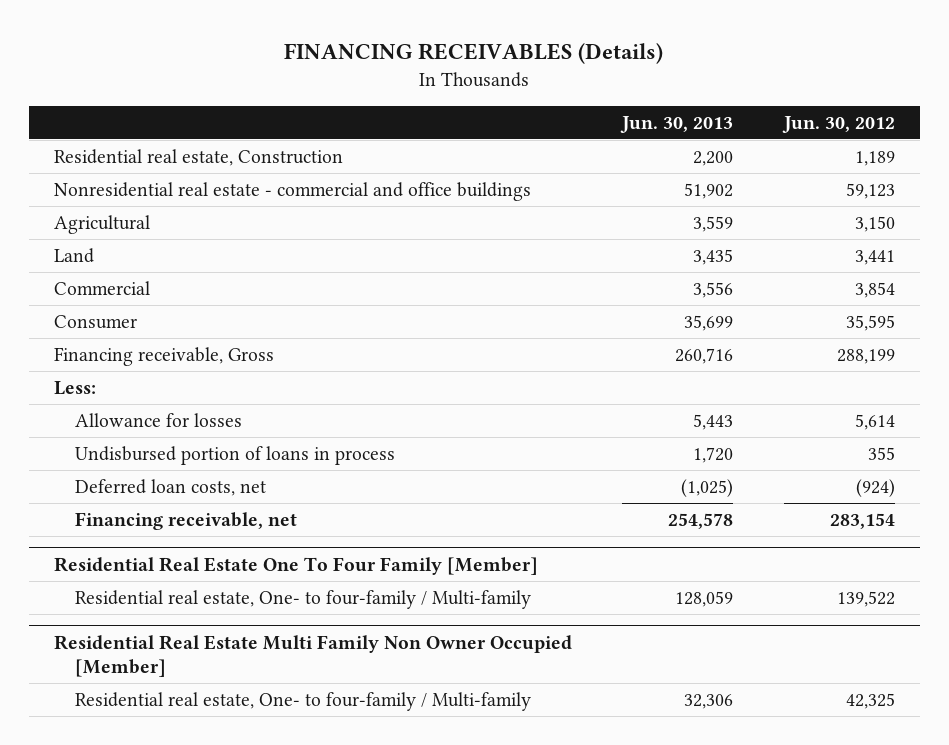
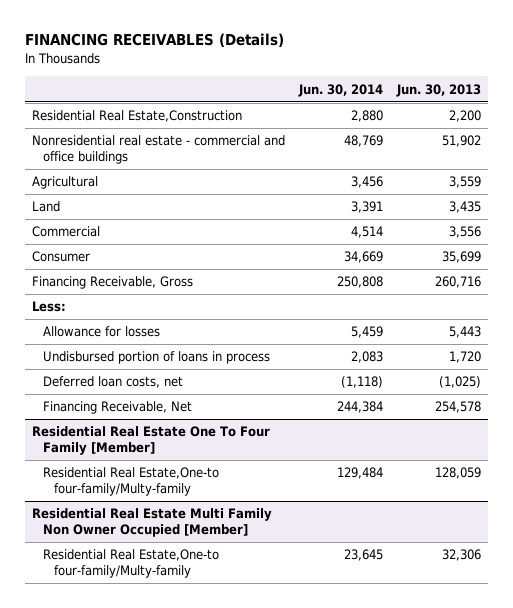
- | Jun. 30, 2013 | Jun. 30, 2012
+ | Jun. 30, 2014 | Jun. 30, 2013
- Residential real estate, Construction | 2,200 | 1,189
+ Residential Real Estate,Construction | 2,880 | 2,200
- Financing receivable, Gross | 260,716 | 288,199
+ Financing Receivable, Gross | 250,808 | 260,716
- Financing receivable, net | 254,578 | 283,154
+ Financing Receivable, Net | 244,384 | 254,578
@ Residential Real Estate One To Four Family [Member]
- Residential real estate, One- to four-family / Multi-family | 128,059 | 139,522
+ Residential Real Estate,One-to four-family/Multy-family | 129,484 | 128,059
@ Residential Real Estate Multi Family Non Owner Occupied [Member]
- Residential real estate, One- to four-family / Multi-family | 32,306 | 42,325
+ Residential Real Estate,One-to four-family/Multy-family | 23,645 | 32,306

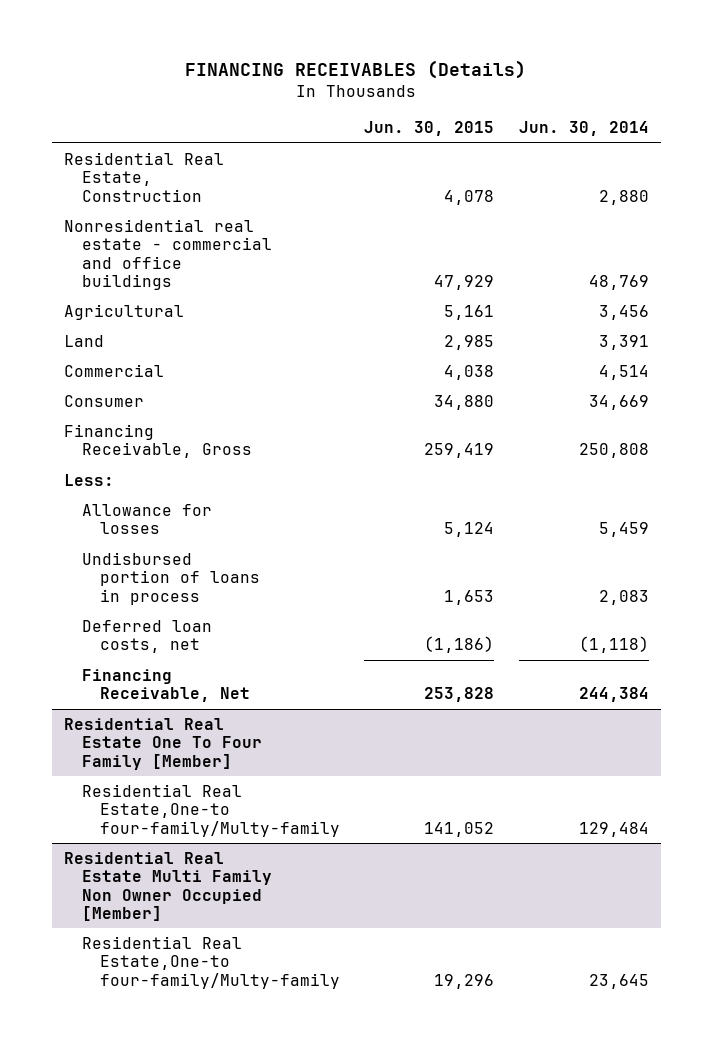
- | Jun. 30, 2014 | Jun. 30, 2013
+ | Jun. 30, 2015 | Jun. 30, 2014
- Residential Real Estate,Construction | 2,880 | 2,200
+ Residential Real Estate, Construction | 4,078 | 2,880

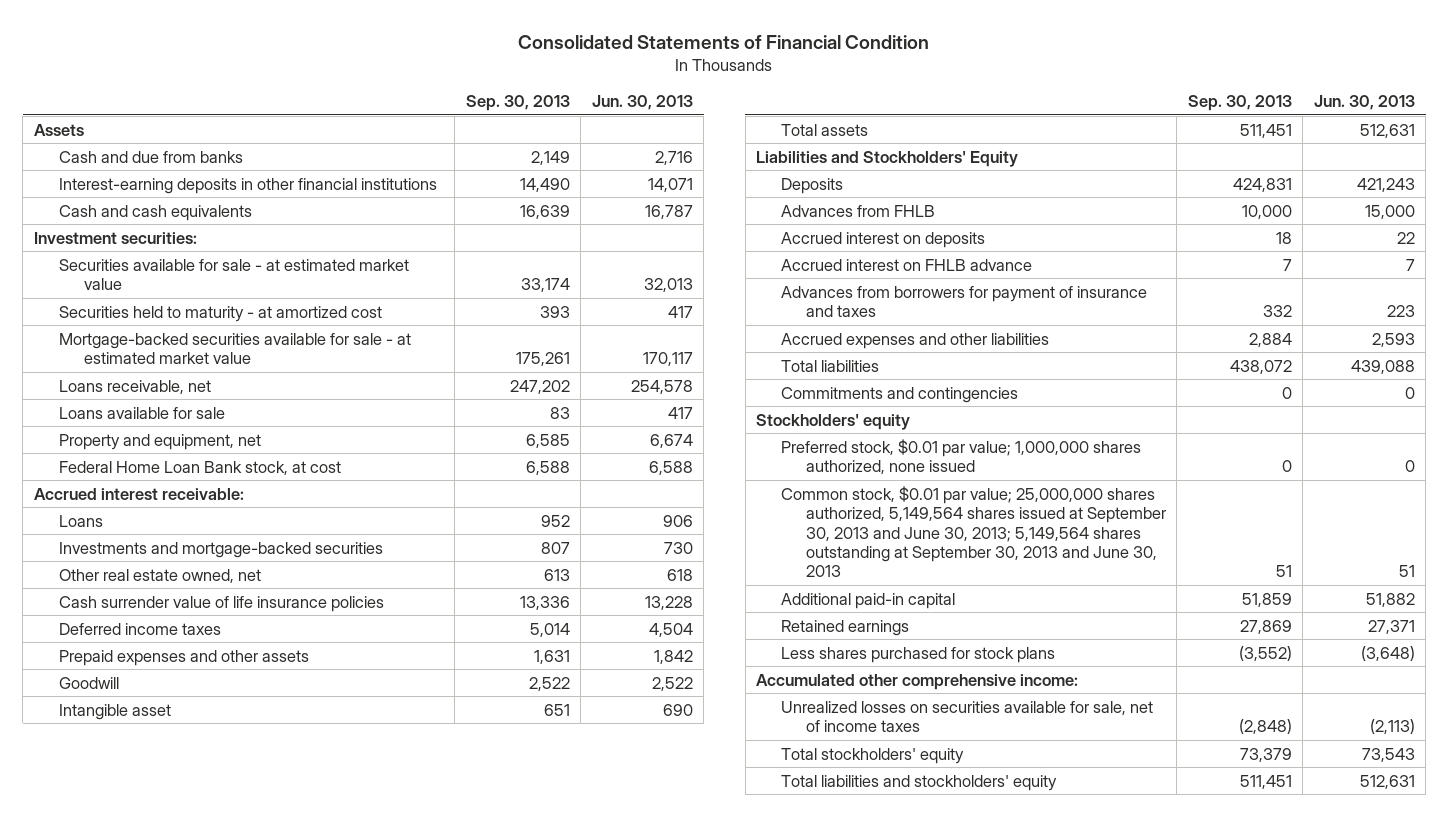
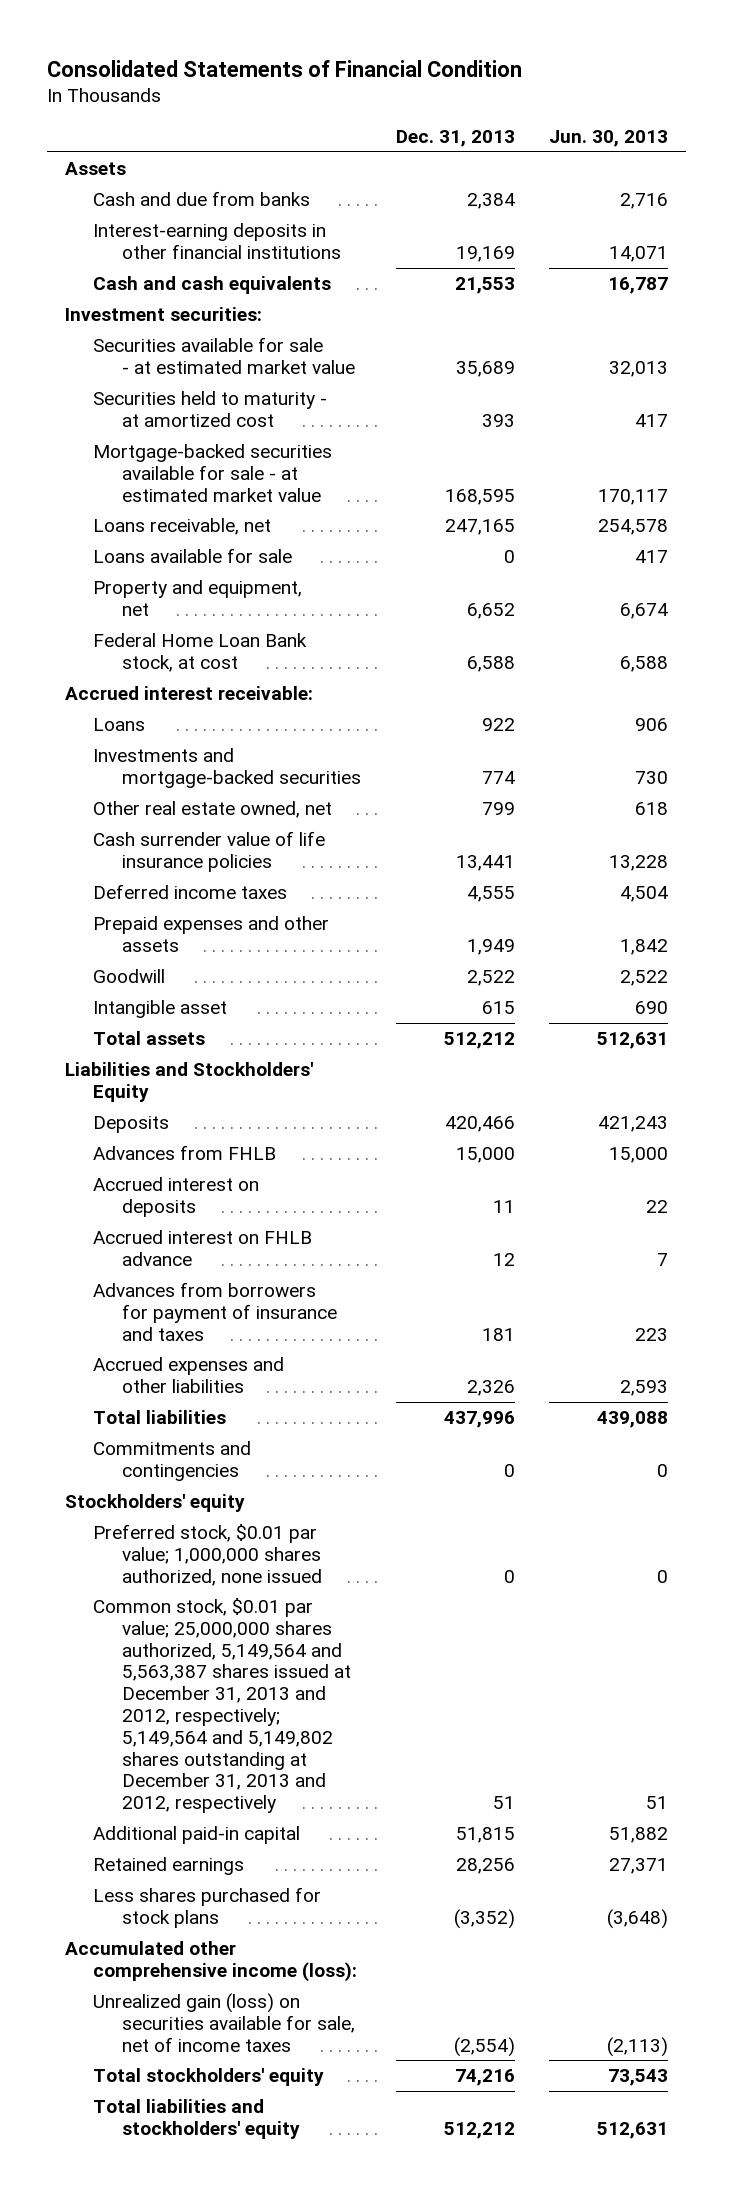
- | Sep. 30, 2013 | Jun. 30, 2013
+ | Dec. 31, 2013 | Jun. 30, 2013
- Common stock, $0.01 par value; 25,000,000 shares authorized, 5,149,564 shares issued at September 30, 2013 and June 30, 2013; 5,149,564 shares outstanding at September 30, 2013 and June 30, 2013 | 51 | 51
+ Common stock, $0.01 par value; 25,000,000 shares authorized, 5,149,564 and 5,563,387 shares issued at December 31, 2013 and 2012, respectively; 5,149,564 and 5,149,802 shares outstanding at December 31, 2013 and 2012, respectively | 51 | 51
- Accumulated other comprehensive income:
- Unrealized losses on securities available for sale, net of income taxes | (2,848) | (2,113)
+ Accumulated other comprehensive income (loss):
+ Unrealized gain (loss) on securities available for sale, net of income taxes | (2,554) | (2,113)

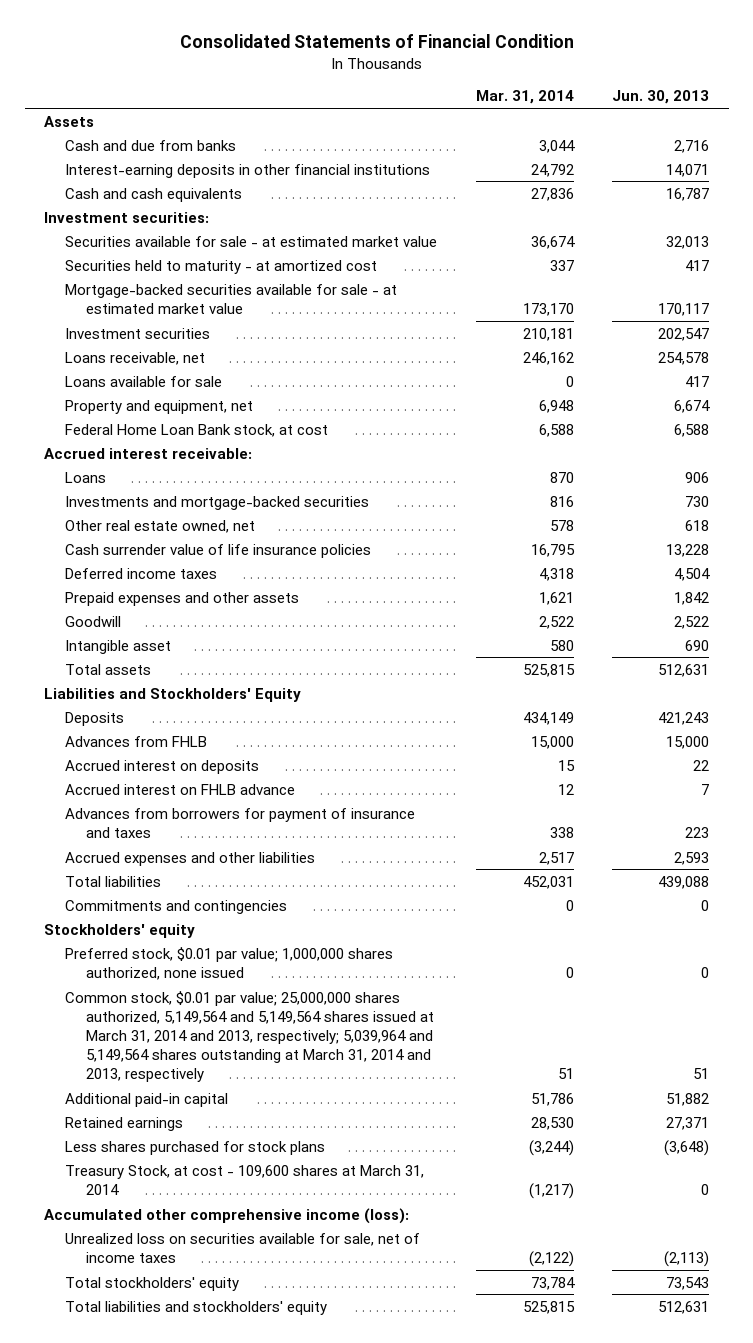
- | Dec. 31, 2013 | Jun. 30, 2013
+ | Mar. 31, 2014 | Jun. 30, 2013
+ Investment securities | 210,181 | 202,547
- Common stock, $0.01 par value; 25,000,000 shares authorized, 5,149,564 and 5,563,387 shares issued at December 31, 2013 and 2012, respectively; 5,149,564 and 5,149,802 shares outstanding at December 31, 2013 and 2012, respectively | 51 | 51
+ Common stock, $0.01 par value; 25,000,000 shares authorized, 5,149,564 and 5,149,564 shares issued at March 31, 2014 and 2013, respectively; 5,039,964 and 5,149,564 shares outstanding at March 31, 2014 and 2013, respectively | 51 | 51
+ Treasury Stock, at cost - 109,600 shares at March 31, 2014 | (1,217) | 0
- Unrealized gain (loss) on securities available for sale, net of income taxes | (2,554) | (2,113)
+ Unrealized loss on securities available for sale, net of income taxes | (2,122) | (2,113)

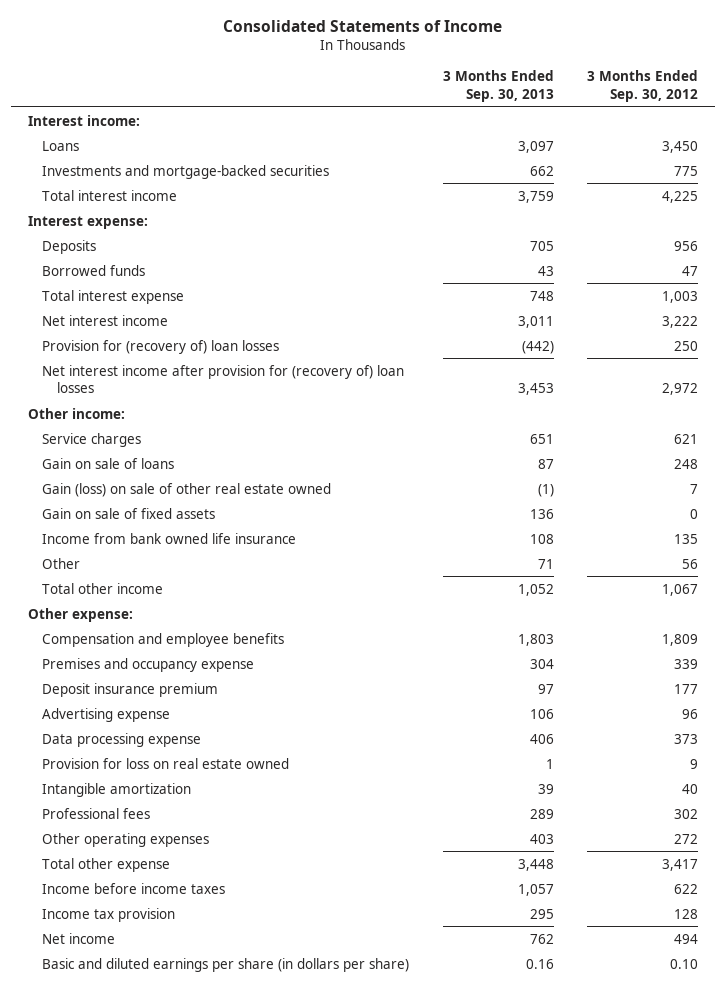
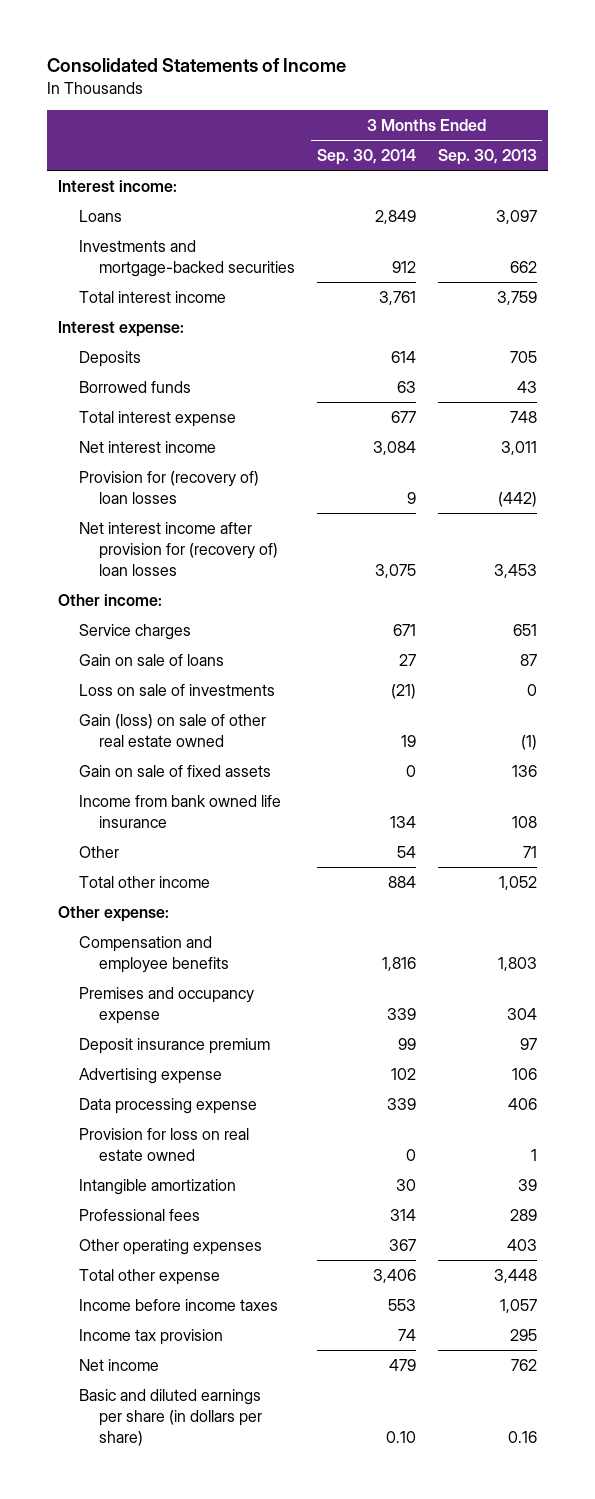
- | 3 Months Ended Sep. 30, 2013 | 3 Months Ended Sep. 30, 2012
+ | 3 Months Ended Sep. 30, 2014 | 3 Months Ended Sep. 30, 2013
+ Loss on sale of investments | (21) | 0

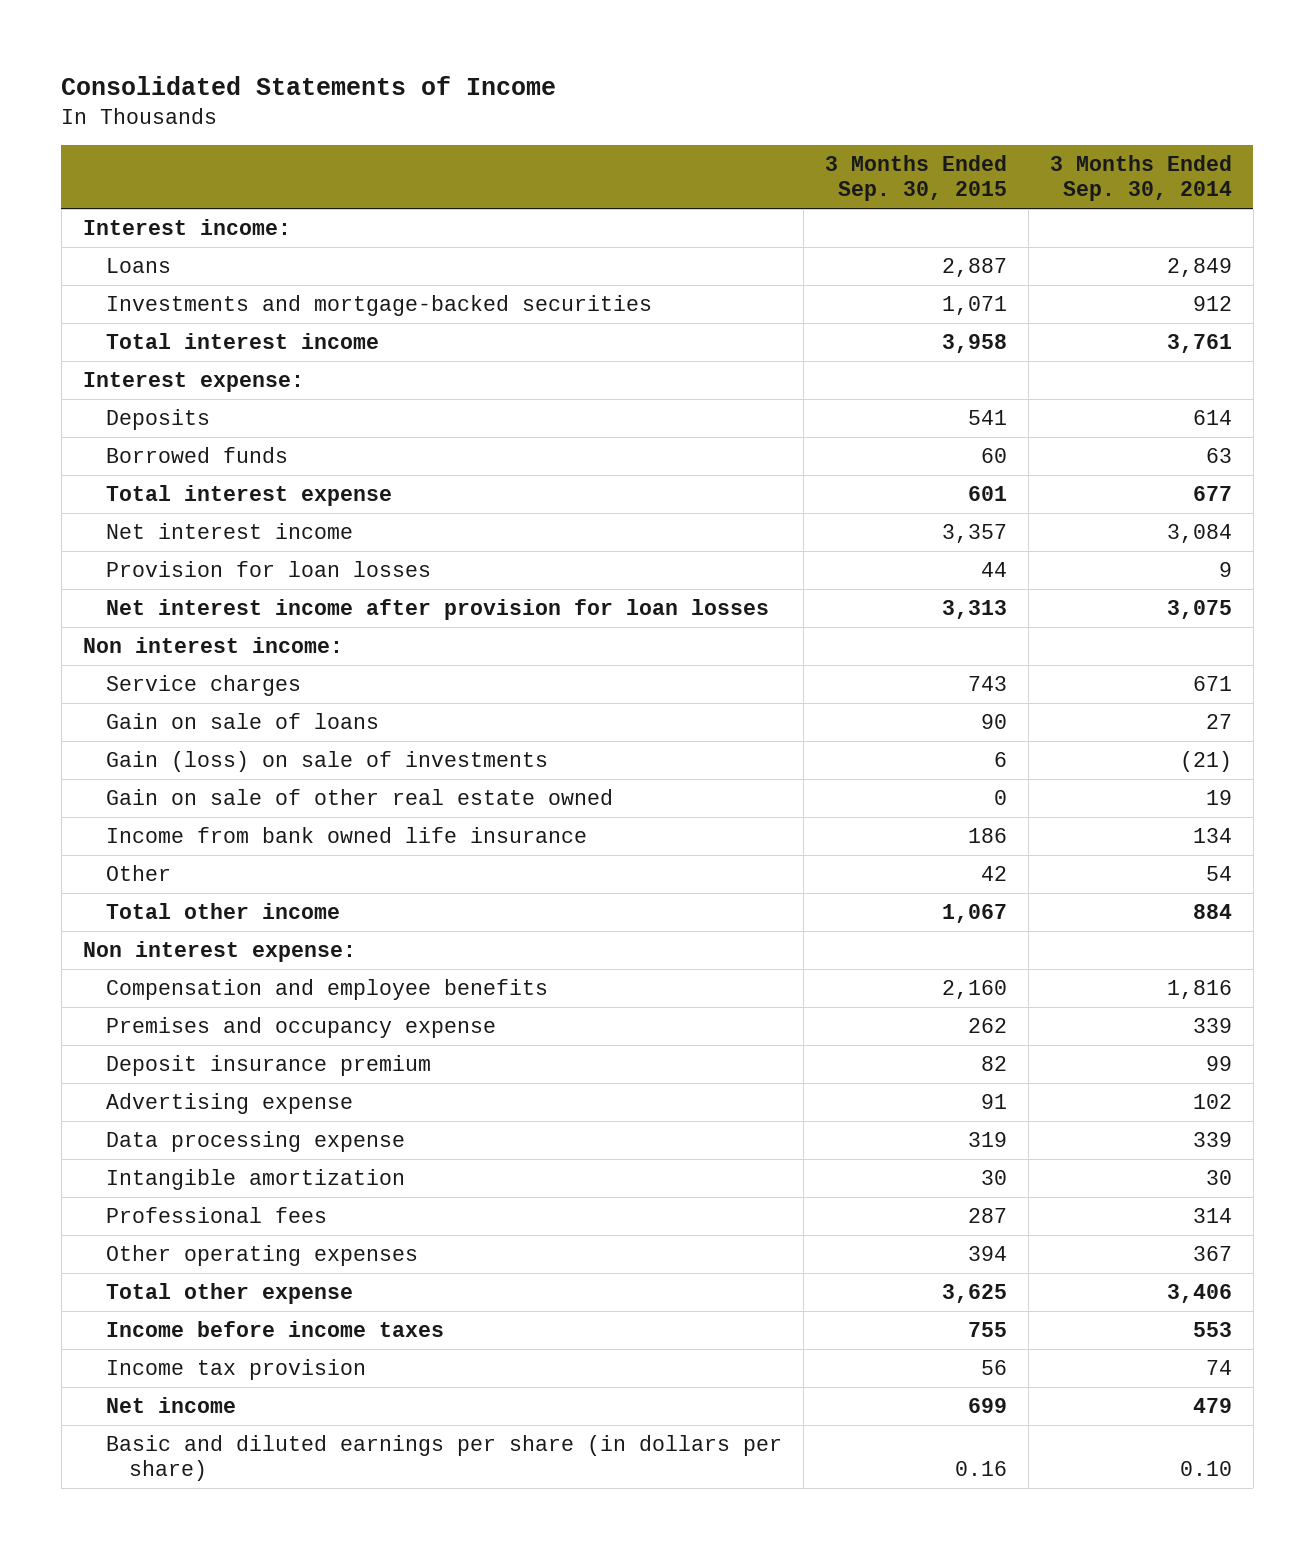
- | 3 Months Ended Sep. 30, 2014 | 3 Months Ended Sep. 30, 2013
+ | 3 Months Ended Sep. 30, 2015 | 3 Months Ended Sep. 30, 2014
- Provision for (recovery of) loan losses | 9 | (442)
- Net interest income after provision for (recovery of) loan losses | 3,075 | 3,453
- Other income:
+ Provision for loan losses | 44 | 9
+ Net interest income after provision for loan losses | 3,313 | 3,075
+ Non interest income:
- Loss on sale of investments | (21) | 0
- Gain (loss) on sale of other real estate owned | 19 | (1)
- Gain on sale of fixed assets | 0 | 136
+ Gain (loss) on sale of investments | 6 | (21)
+ Gain on sale of other real estate owned | 0 | 19
- Other expense:
+ Non interest expense:
- Provision for loss on real estate owned | 0 | 1

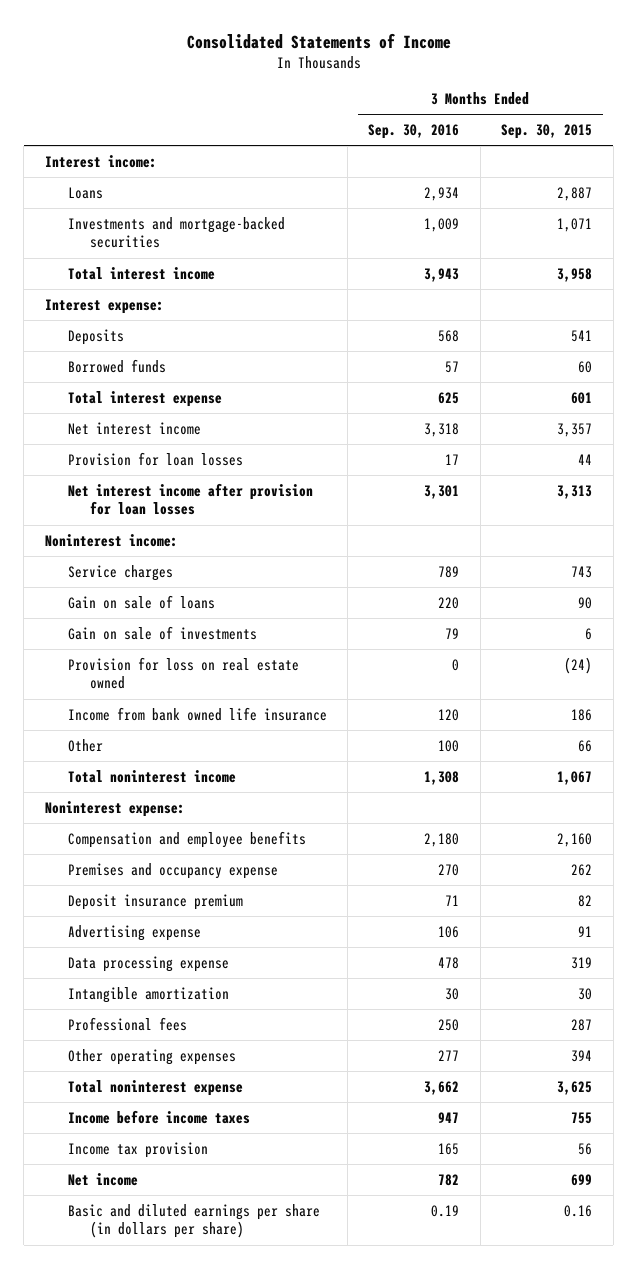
- | 3 Months Ended Sep. 30, 2015 | 3 Months Ended Sep. 30, 2014
+ | 3 Months Ended Sep. 30, 2016 | 3 Months Ended Sep. 30, 2015
- Non interest income:
+ Noninterest income:
- Gain (loss) on sale of investments | 6 | (21)
- Gain on sale of other real estate owned | 0 | 19
+ Gain on sale of investments | 79 | 6
+ Provision for loss on real estate owned | 0 | (24)
- Other | 42 | 54
- Total other income | 1,067 | 884
- Non interest expense:
+ Other | 100 | 66
+ Total noninterest income | 1,308 | 1,067
+ Noninterest expense:
- Total other expense | 3,625 | 3,406
+ Total noninterest expense | 3,662 | 3,625

